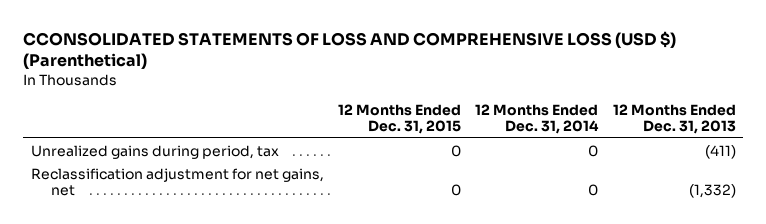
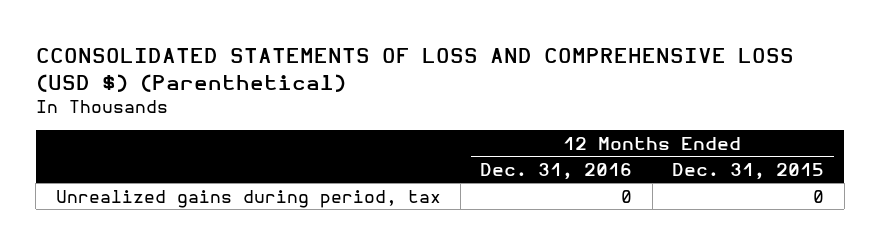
- | 12 Months Ended Dec. 31, 2015 | 12 Months Ended Dec. 31, 2014 | 12 Months Ended Dec. 31, 2013
+ | 12 Months Ended Dec. 31, 2016 | 12 Months Ended Dec. 31, 2015
- Reclassification adjustment for net gains, net | 0 | 0 | (1,332)

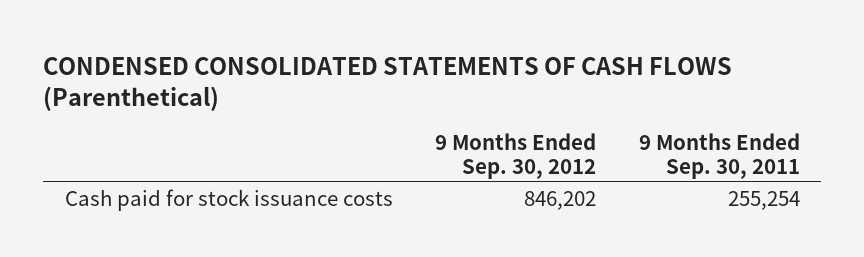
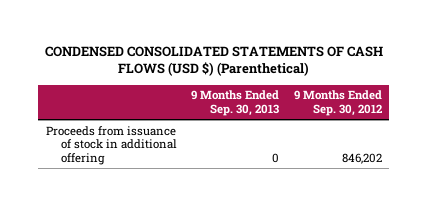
- CONDENSED CONSOLIDATED STATEMENTS OF CASH FLOWS (Parenthetical)
+ CONDENSED CONSOLIDATED STATEMENTS OF CASH FLOWS (USD $) (Parenthetical)
- | 9 Months Ended Sep. 30, 2012 | 9 Months Ended Sep. 30, 2011
+ | 9 Months Ended Sep. 30, 2013 | 9 Months Ended Sep. 30, 2012
- Cash paid for stock issuance costs | 846,202 | 255,254
+ Proceeds from issuance of stock in additional offering | 0 | 846,202

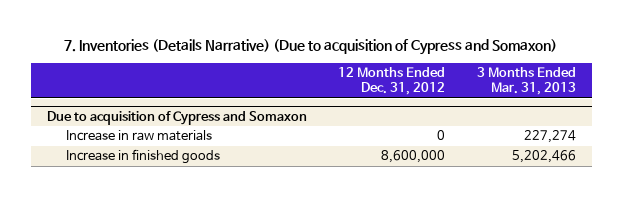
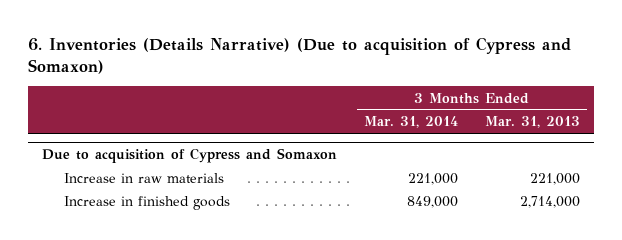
- 7. Inventories (Details Narrative) (Due to acquisition of Cypress and Somaxon)
+ 6. Inventories (Details Narrative) (Due to acquisition of Cypress and Somaxon)
- | 12 Months Ended Dec. 31, 2012 | 3 Months Ended Mar. 31, 2013
+ | 3 Months Ended Mar. 31, 2014 | 3 Months Ended Mar. 31, 2013
@ Due to acquisition of Cypress and Somaxon
- Increase in raw materials | 0 | 227,274
- Increase in finished goods | 8,600,000 | 5,202,466
+ Increase in raw materials | 221,000 | 221,000
+ Increase in finished goods | 849,000 | 2,714,000

